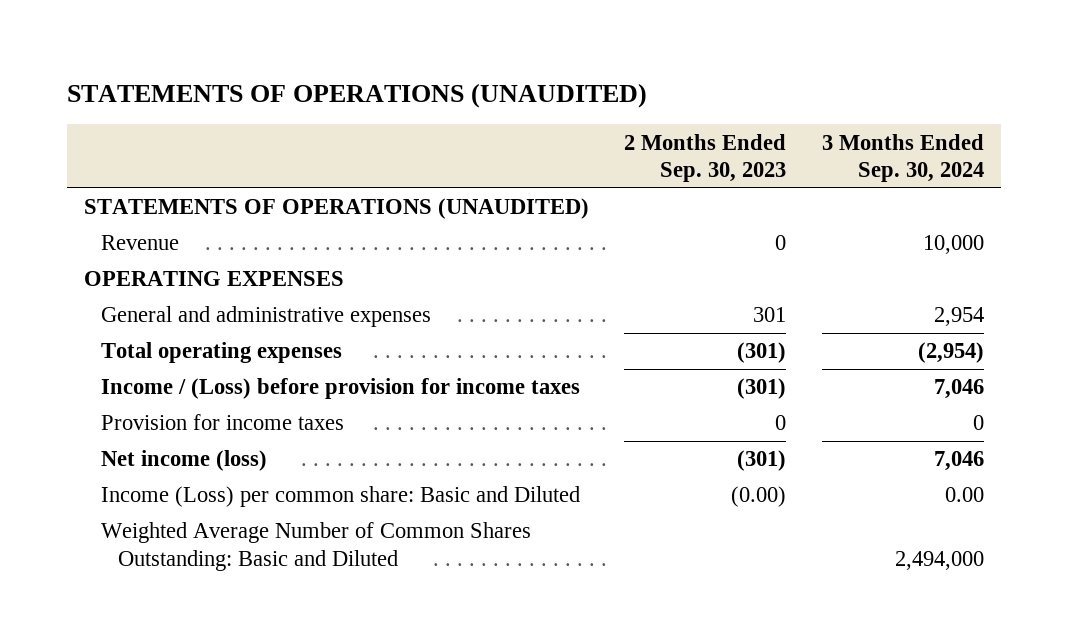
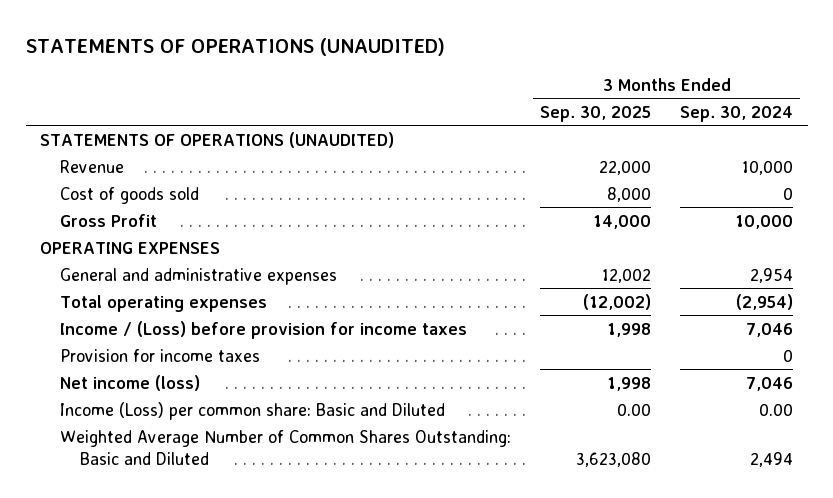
- | 2 Months Ended Sep. 30, 2023 | 3 Months Ended Sep. 30, 2024
+ | 3 Months Ended Sep. 30, 2025 | 3 Months Ended Sep. 30, 2024
+ Cost of goods sold | 8,000 | 0
+ Gross Profit | 14,000 | 10,000
- Weighted Average Number of Common Shares Outstanding: Basic and Diluted | | 2,494,000
+ Weighted Average Number of Common Shares Outstanding: Basic and Diluted | 3,623,080 | 2,494

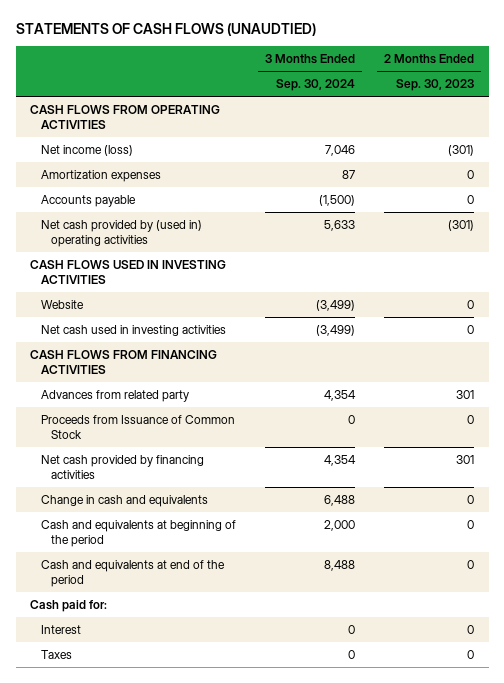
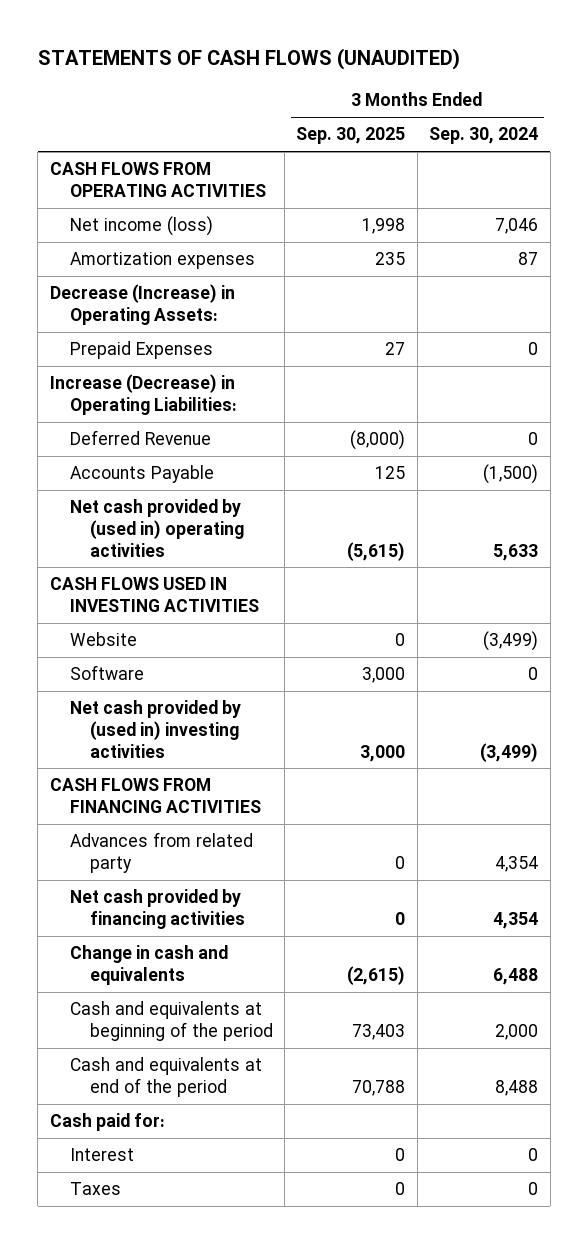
- STATEMENTS OF CASH FLOWS (UNAUDTIED)
+ STATEMENTS OF CASH FLOWS (UNAUDITED)
- | 3 Months Ended Sep. 30, 2024 | 2 Months Ended Sep. 30, 2023
+ | 3 Months Ended Sep. 30, 2025 | 3 Months Ended Sep. 30, 2024
- Accounts payable | (1,500) | 0
+ Decrease (Increase) in Operating Assets:
+ Prepaid Expenses | 27 | 0
+ Increase (Decrease) in Operating Liabilities:
+ Deferred Revenue | (8,000) | 0
+ Accounts Payable | 125 | (1,500)
- Net cash used in investing activities | (3,499) | 0
+ Software | 3,000 | 0
+ Net cash provided by (used in) investing activities | 3,000 | (3,499)
- Proceeds from Issuance of Common Stock | 0 | 0

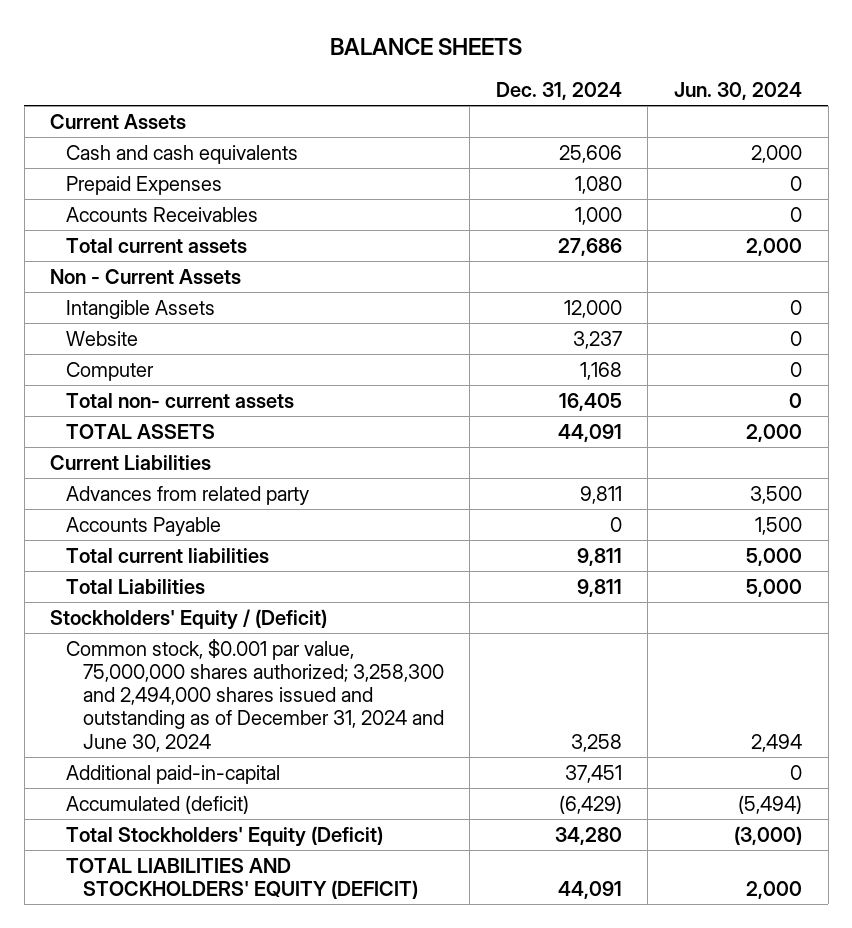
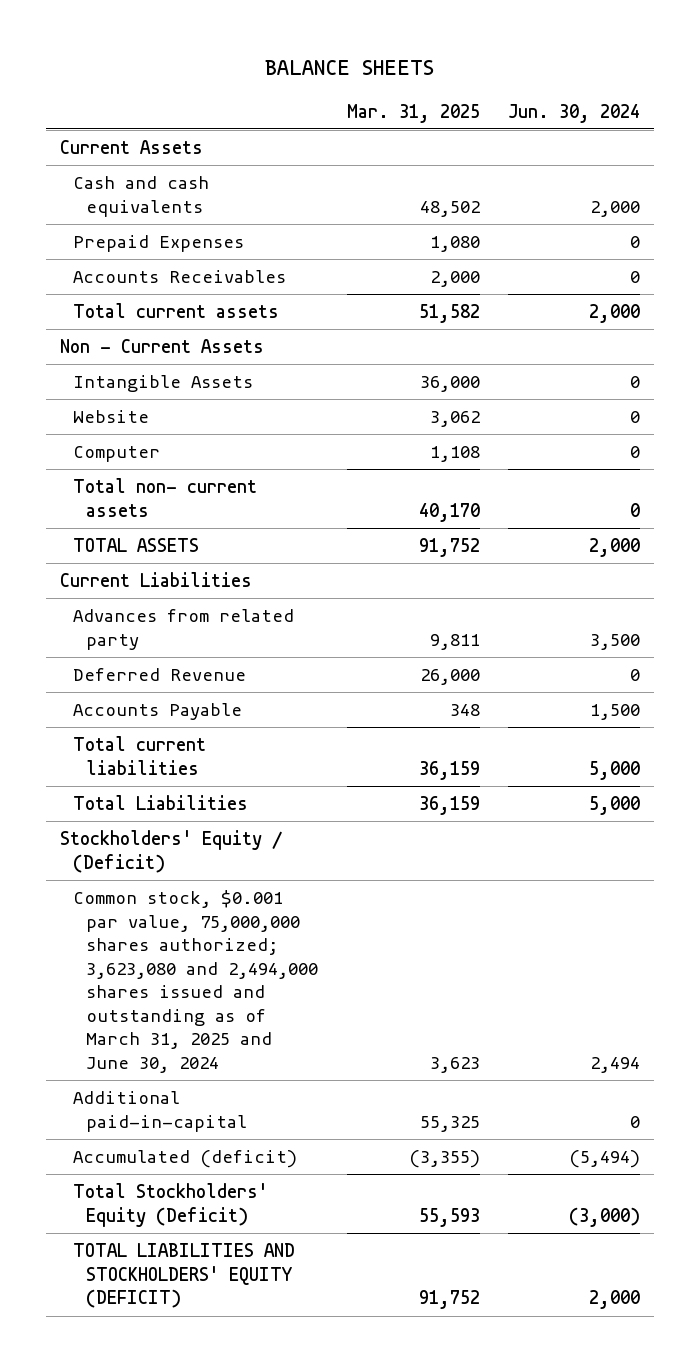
- | Dec. 31, 2024 | Jun. 30, 2024
+ | Mar. 31, 2025 | Jun. 30, 2024
+ Deferred Revenue | 26,000 | 0
- Common stock, $0.001 par value, 75,000,000 shares authorized; 3,258,300 and 2,494,000 shares issued and outstanding as of December 31, 2024 and June 30, 2024 | 3,258 | 2,494
+ Common stock, $0.001 par value, 75,000,000 shares authorized; 3,623,080 and 2,494,000 shares issued and outstanding as of March 31, 2025 and June 30, 2024 | 3,623 | 2,494

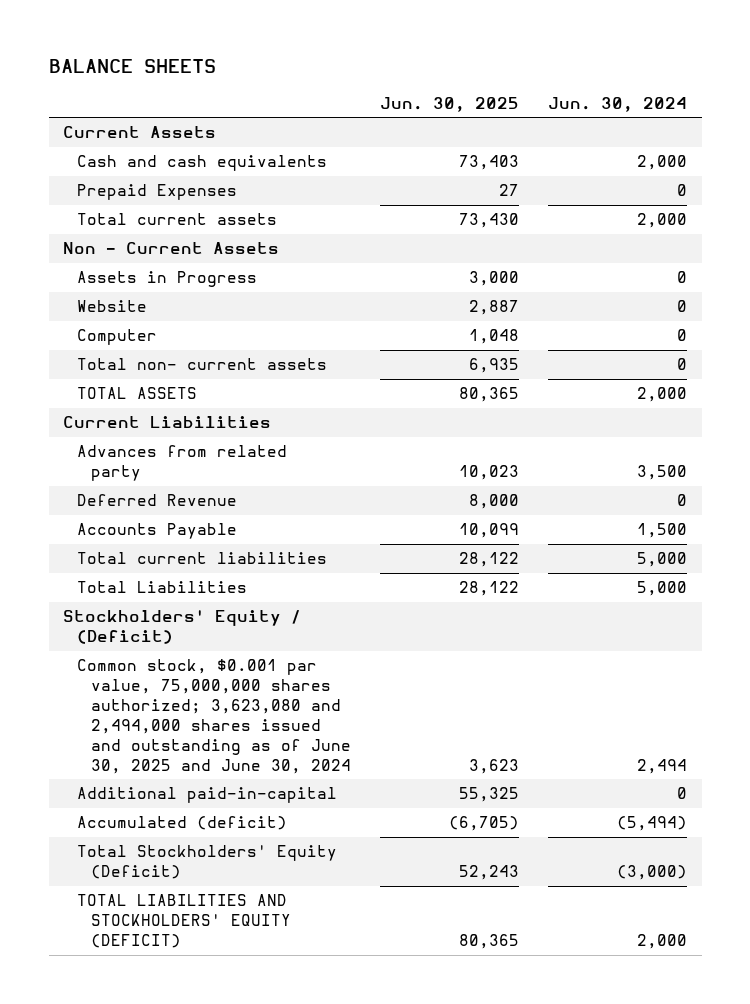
- | Mar. 31, 2025 | Jun. 30, 2024
+ | Jun. 30, 2025 | Jun. 30, 2024
- Accounts Receivables | 2,000 | 0
- Intangible Assets | 36,000 | 0
+ Assets in Progress | 3,000 | 0
- Common stock, $0.001 par value, 75,000,000 shares authorized; 3,623,080 and 2,494,000 shares issued and outstanding as of March 31, 2025 and June 30, 2024 | 3,623 | 2,494
+ Common stock, $0.001 par value, 75,000,000 shares authorized; 3,623,080 and 2,494,000 shares issued and outstanding as of June 30, 2025 and June 30, 2024 | 3,623 | 2,494

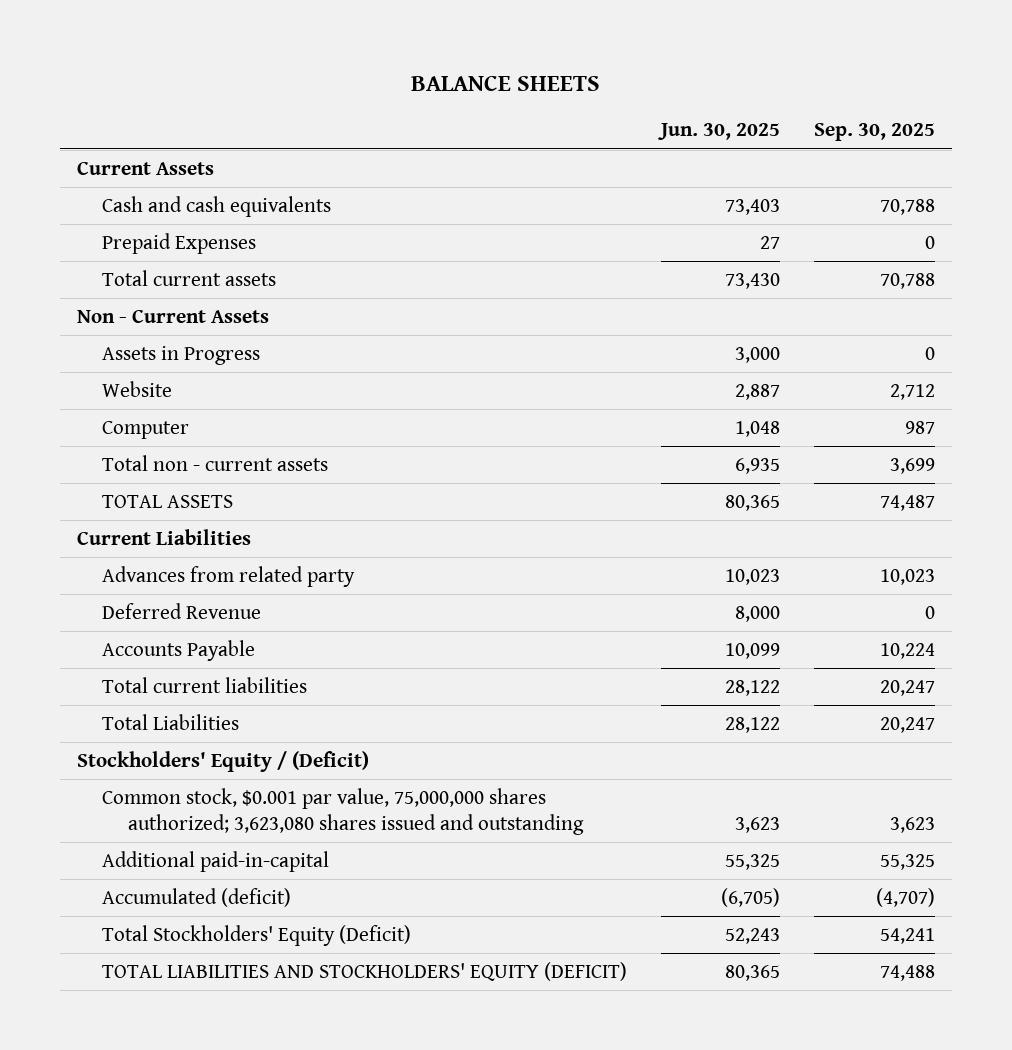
- | Jun. 30, 2025 | Jun. 30, 2024
+ | Jun. 30, 2025 | Sep. 30, 2025
- Total non- current assets | 6,935 | 0
+ Total non - current assets | 6,935 | 3,699
- Common stock, $0.001 par value, 75,000,000 shares authorized; 3,623,080 and 2,494,000 shares issued and outstanding as of June 30, 2025 and June 30, 2024 | 3,623 | 2,494
+ Common stock, $0.001 par value, 75,000,000 shares authorized; 3,623,080 shares issued and outstanding | 3,623 | 3,623

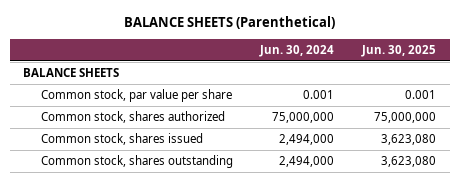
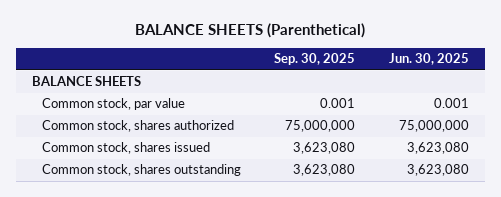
- | Jun. 30, 2024 | Jun. 30, 2025
+ | Sep. 30, 2025 | Jun. 30, 2025
- Common stock, par value per share | 0.001 | 0.001
+ Common stock, par value | 0.001 | 0.001

